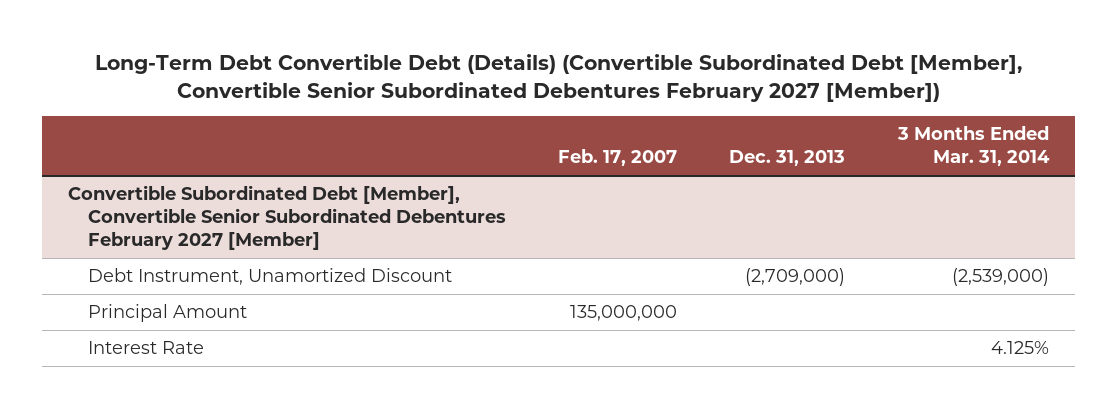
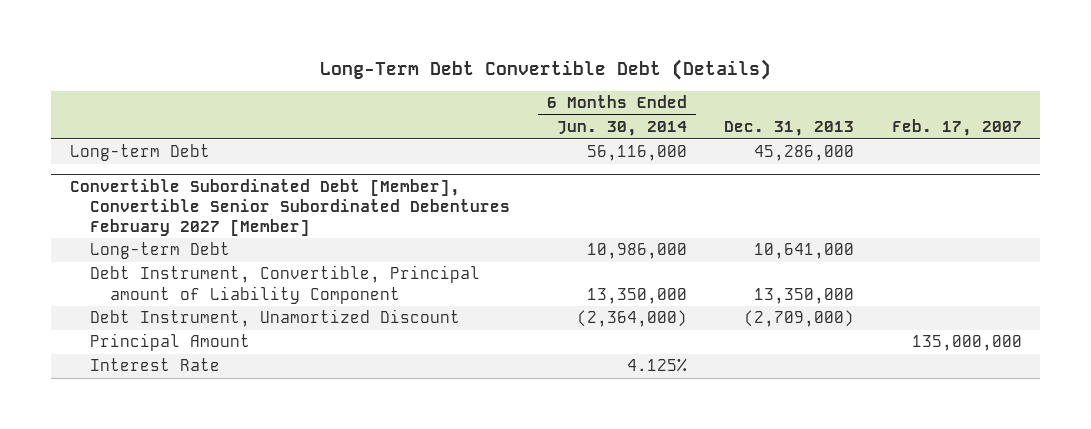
- Long-Term Debt Convertible Debt (Details) (Convertible Subordinated Debt [Member], Convertible Senior Subordinated Debentures February 2027 [Member])
+ Long-Term Debt Convertible Debt (Details)
- | Feb. 17, 2007 | Dec. 31, 2013 | 3 Months Ended Mar. 31, 2014
+ | 6 Months Ended Jun. 30, 2014 | Dec. 31, 2013 | Feb. 17, 2007
+ Long-term Debt | 56,116,000 | 45,286,000 |
@ Convertible Subordinated Debt [Member], Convertible Senior Subordinated Debentures February 2027 [Member]
+ Long-term Debt | 10,986,000 | 10,641,000 |
+ Debt Instrument, Convertible, Principal amount of Liability Component | 13,350,000 | 13,350,000 |

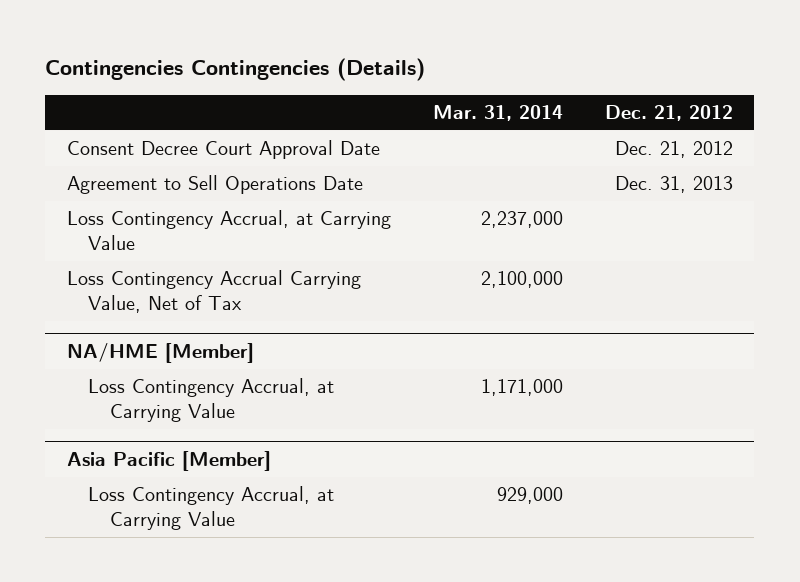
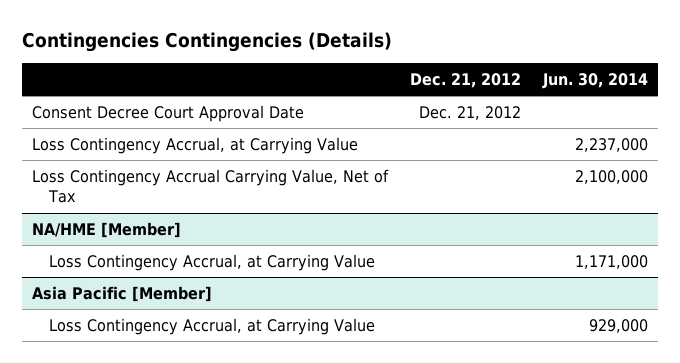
- | Mar. 31, 2014 | Dec. 21, 2012
+ | Dec. 21, 2012 | Jun. 30, 2014
- Agreement to Sell Operations Date | | Dec. 31, 2013

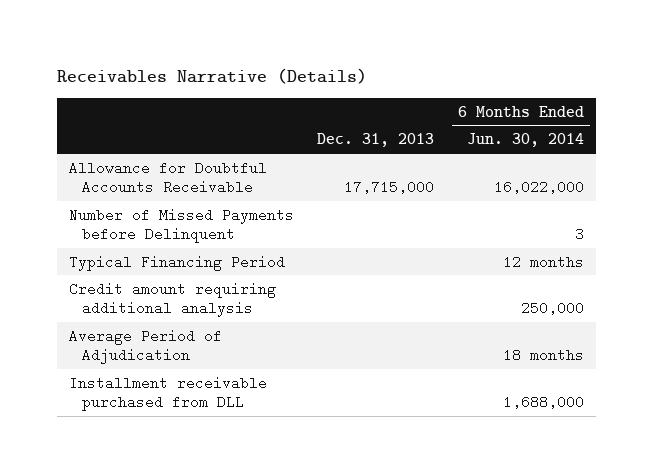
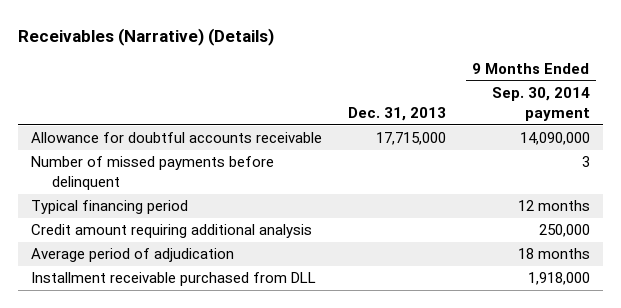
- Receivables Narrative (Details)
+ Receivables (Narrative) (Details)
- | Dec. 31, 2013 | 6 Months Ended Jun. 30, 2014
+ | Dec. 31, 2013 | 9 Months Ended Sep. 30, 2014 payment
- Allowance for Doubtful Accounts Receivable | 17,715,000 | 16,022,000
- Number of Missed Payments before Delinquent | | 3
- Typical Financing Period | | 12 months
+ Allowance for doubtful accounts receivable | 17,715,000 | 14,090,000
+ Number of missed payments before delinquent | | 3
+ Typical financing period | | 12 months
- Average Period of Adjudication | | 18 months
+ Average period of adjudication | | 18 months

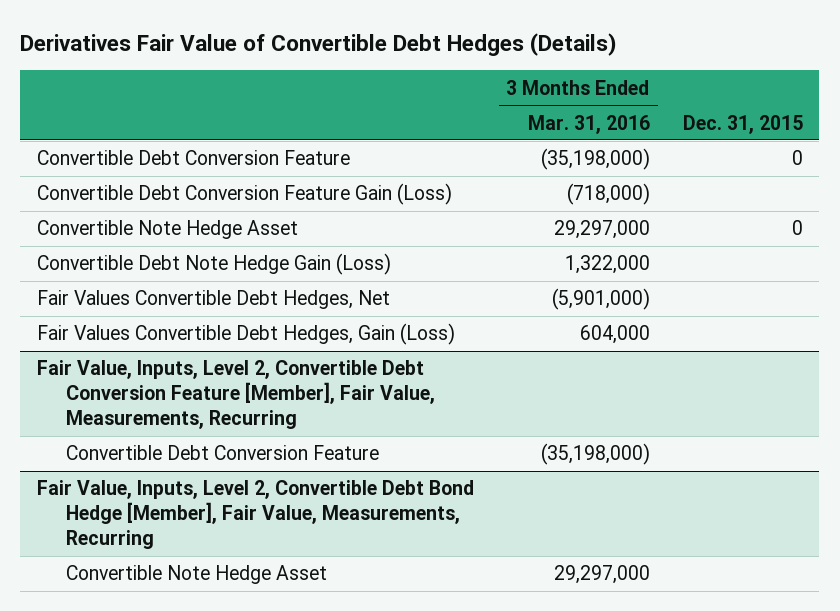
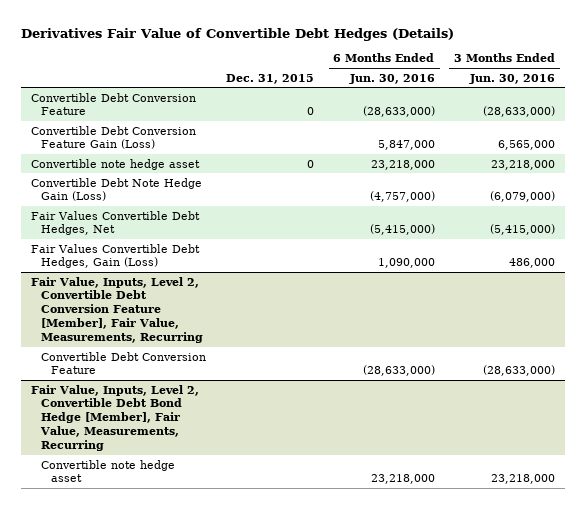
- | 3 Months Ended Mar. 31, 2016 | Dec. 31, 2015
+ | Dec. 31, 2015 | 6 Months Ended Jun. 30, 2016 | 3 Months Ended Jun. 30, 2016
- Convertible Note Hedge Asset | 29,297,000 | 0
+ Convertible note hedge asset | 0 | 23,218,000 | 23,218,000
@ Fair Value, Inputs, Level 2, Convertible Debt Bond Hedge [Member], Fair Value, Measurements, Recurring
- Convertible Note Hedge Asset | 29,297,000 |
+ Convertible note hedge asset | | 23,218,000 | 23,218,000

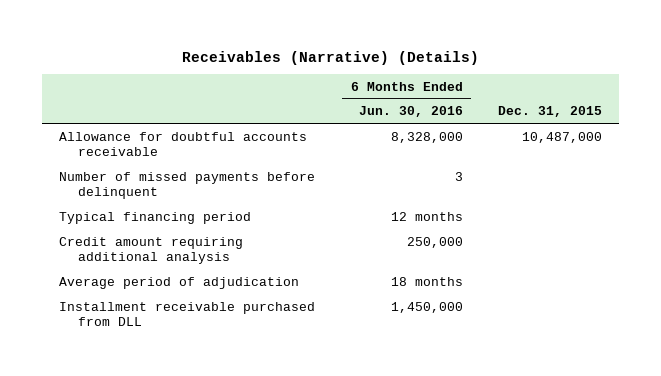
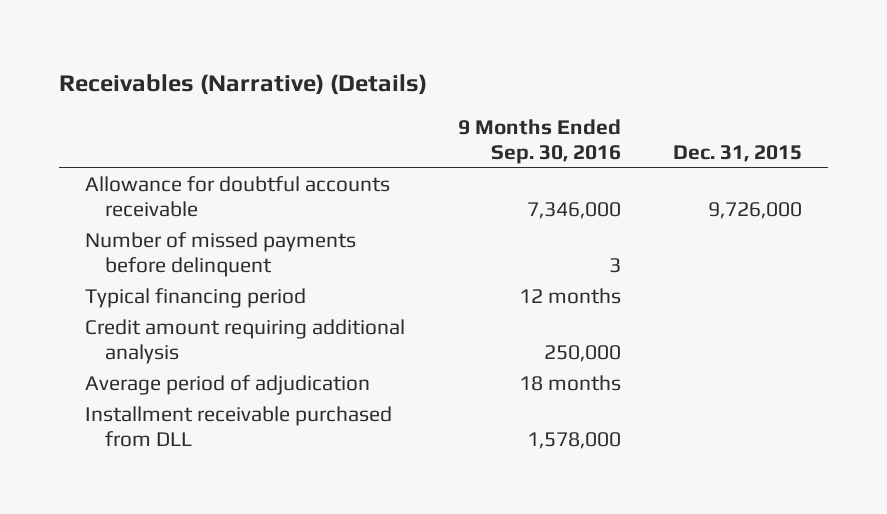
- | 6 Months Ended Jun. 30, 2016 | Dec. 31, 2015
+ | 9 Months Ended Sep. 30, 2016 | Dec. 31, 2015
- Allowance for doubtful accounts receivable | 8,328,000 | 10,487,000
+ Allowance for doubtful accounts receivable | 7,346,000 | 9,726,000

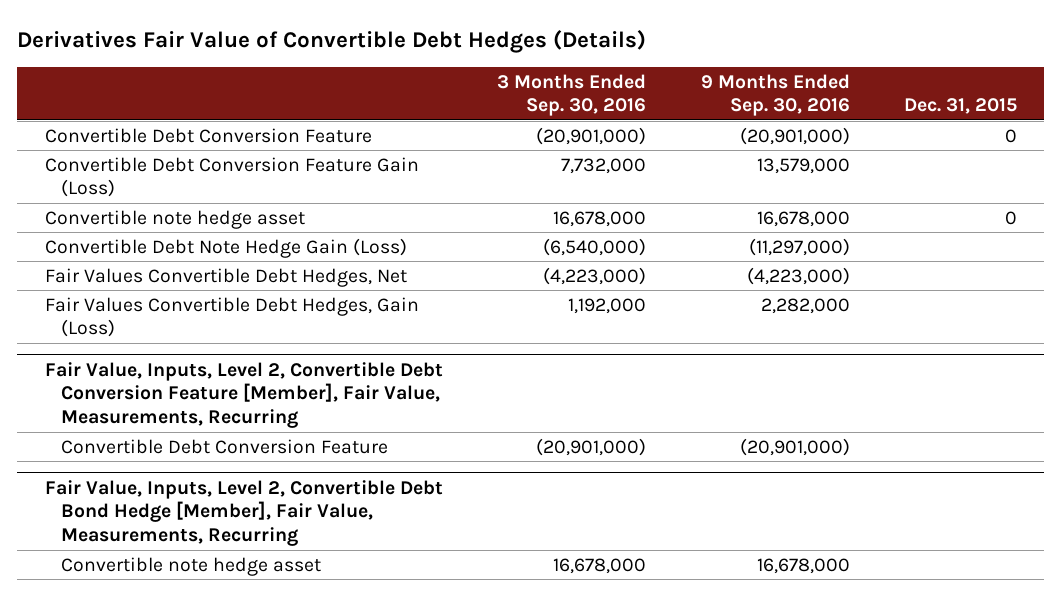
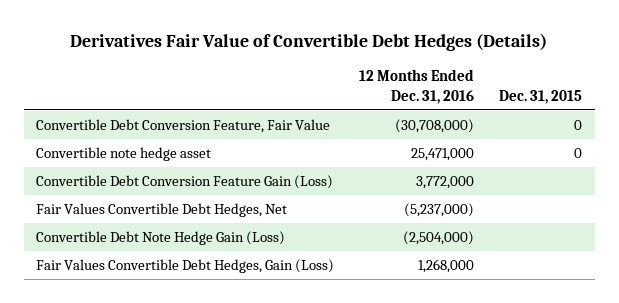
- | 3 Months Ended Sep. 30, 2016 | 9 Months Ended Sep. 30, 2016 | Dec. 31, 2015
+ | 12 Months Ended Dec. 31, 2016 | Dec. 31, 2015
- Convertible Debt Conversion Feature | (20,901,000) | (20,901,000) | 0
+ Convertible Debt Conversion Feature, Fair Value | (30,708,000) | 0
moved down: Convertible Debt Conversion Feature Gain (Loss) | 3,772,000 |
moved down: Convertible Debt Note Hedge Gain (Loss) | (2,504,000) |
- Fair Value, Inputs, Level 2, Convertible Debt Conversion Feature [Member], Fair Value, Measurements, Recurring
- Convertible Debt Conversion Feature | (20,901,000) | (20,901,000) |
- Fair Value, Inputs, Level 2, Convertible Debt Bond Hedge [Member], Fair Value, Measurements, Recurring
- Convertible note hedge asset | 16,678,000 | 16,678,000 |

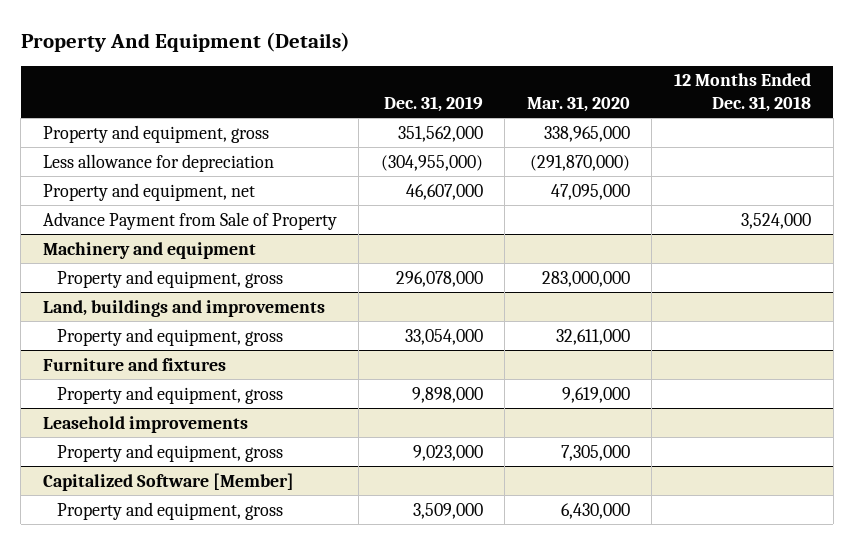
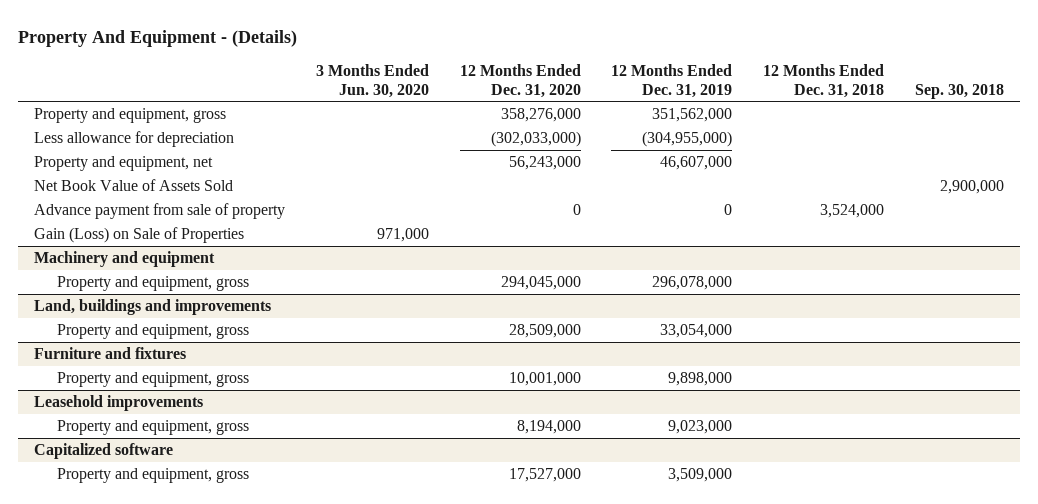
- Property And Equipment (Details)
+ Property And Equipment - (Details)
- | Dec. 31, 2019 | Mar. 31, 2020 | 12 Months Ended Dec. 31, 2018
+ | 3 Months Ended Jun. 30, 2020 | 12 Months Ended Dec. 31, 2020 | 12 Months Ended Dec. 31, 2019 | 12 Months Ended Dec. 31, 2018 | Sep. 30, 2018
- Advance Payment from Sale of Property | | | 3,524,000
+ Net Book Value of Assets Sold | | | | | 2,900,000
+ Advance payment from sale of property | | 0 | 0 | 3,524,000 |
+ Gain (Loss) on Sale of Properties | 971,000 | | | |
- Capitalized Software [Member]
+ Capitalized software

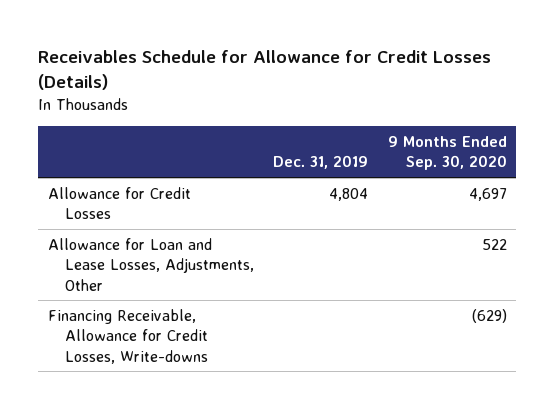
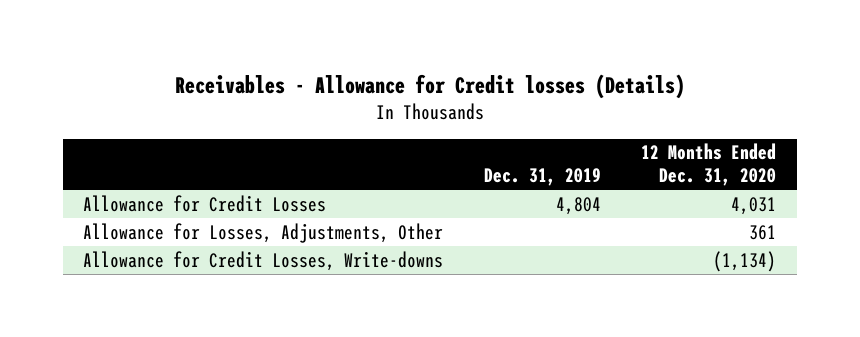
- Receivables Schedule for Allowance for Credit Losses (Details)
+ Receivables - Allowance for Credit losses (Details)
- | Dec. 31, 2019 | 9 Months Ended Sep. 30, 2020
+ | Dec. 31, 2019 | 12 Months Ended Dec. 31, 2020
- Allowance for Loan and Lease Losses, Adjustments, Other | | 522
- Financing Receivable, Allowance for Credit Losses, Write-downs | | (629)
+ Allowance for Losses, Adjustments, Other | | 361
+ Allowance for Credit Losses, Write-downs | | (1,134)

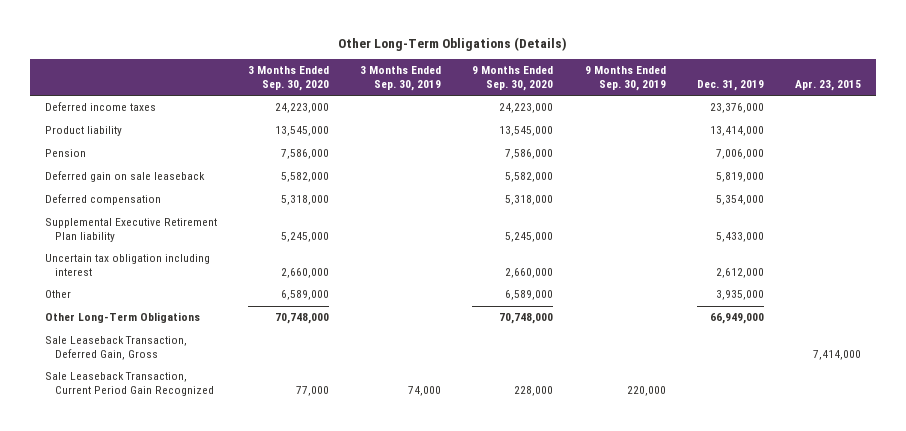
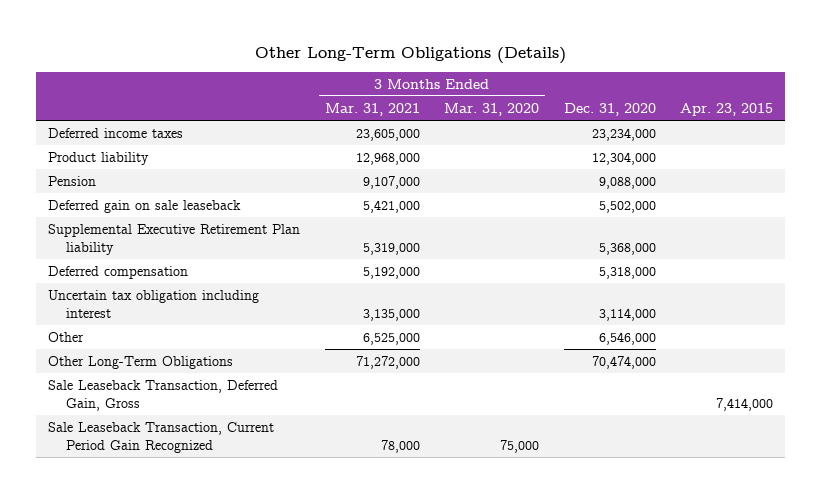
- | 3 Months Ended Sep. 30, 2020 | 3 Months Ended Sep. 30, 2019 | 9 Months Ended Sep. 30, 2020 | 9 Months Ended Sep. 30, 2019 | Dec. 31, 2019 | Apr. 23, 2015
+ | 3 Months Ended Mar. 31, 2021 | 3 Months Ended Mar. 31, 2020 | Dec. 31, 2020 | Apr. 23, 2015
moved down: Deferred compensation | 5,192,000 | | 5,318,000 |

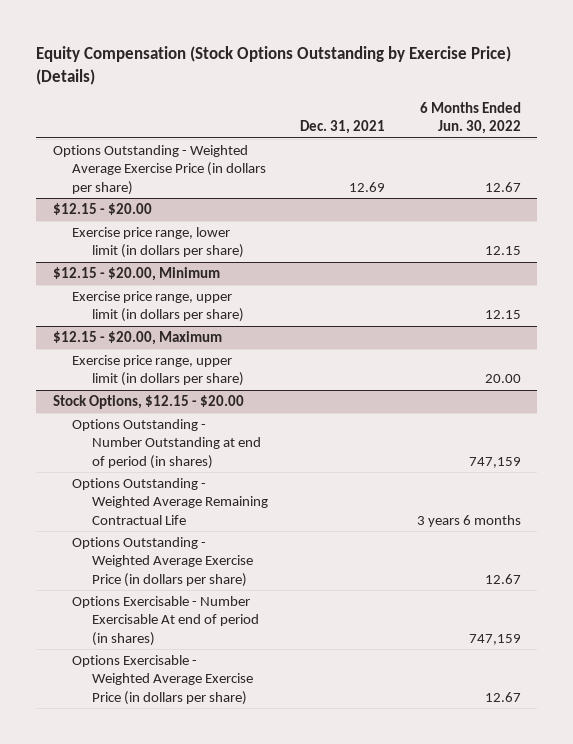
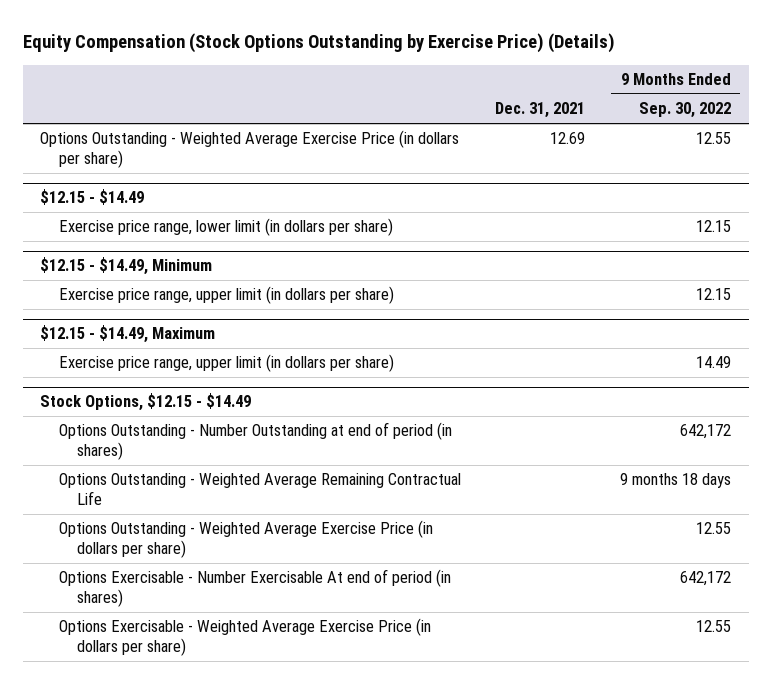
- | Dec. 31, 2021 | 6 Months Ended Jun. 30, 2022
+ | Dec. 31, 2021 | 9 Months Ended Sep. 30, 2022
- $12.15 - $20.00
+ $12.15 - $14.49
- $12.15 - $20.00, Minimum
- Exercise price range, upper limit (in dollars per share) | | 12.15
- $12.15 - $20.00, Maximum
- Exercise price range, upper limit (in dollars per share) | | 20.00
- Stock Options, $12.15 - $20.00
+ $12.15 - $14.49, Minimum
+ Exercise price range, upper limit (in dollars per share) | | 12.15
+ $12.15 - $14.49, Maximum
+ Exercise price range, upper limit (in dollars per share) | | 14.49
+ Stock Options, $12.15 - $14.49

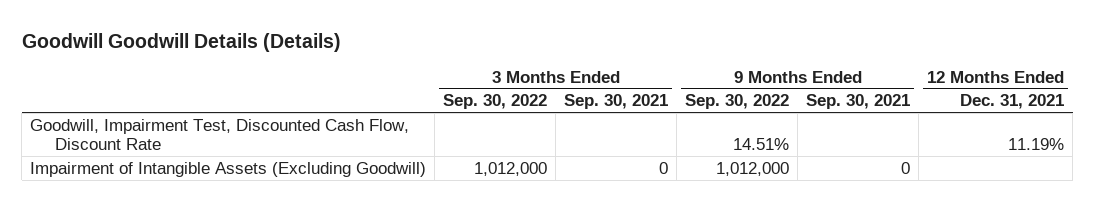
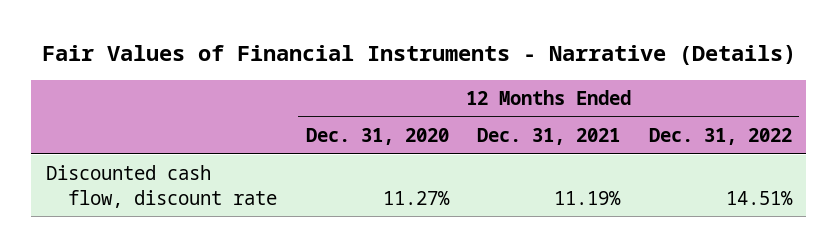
- Goodwill Goodwill Details (Details)
+ Fair Values of Financial Instruments - Narrative (Details)
- | 3 Months Ended Sep. 30, 2022 | 3 Months Ended Sep. 30, 2021 | 9 Months Ended Sep. 30, 2022 | 9 Months Ended Sep. 30, 2021 | 12 Months Ended Dec. 31, 2021
+ | 12 Months Ended Dec. 31, 2020 | 12 Months Ended Dec. 31, 2021 | 12 Months Ended Dec. 31, 2022
- Goodwill, Impairment Test, Discounted Cash Flow, Discount Rate | | | 14.51% | | 11.19%
- Impairment of Intangible Assets (Excluding Goodwill) | 1,012,000 | 0 | 1,012,000 | 0 |
+ Discounted cash flow, discount rate | 11.27% | 11.19% | 14.51%

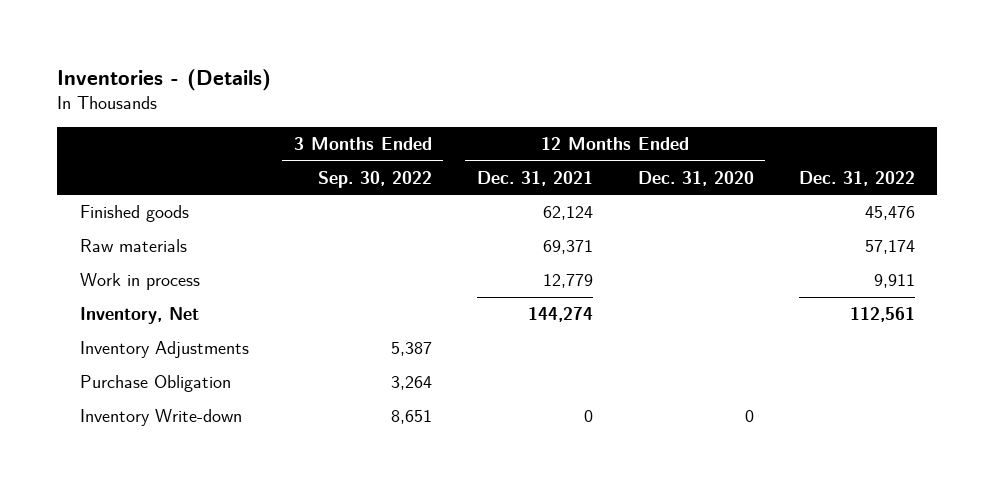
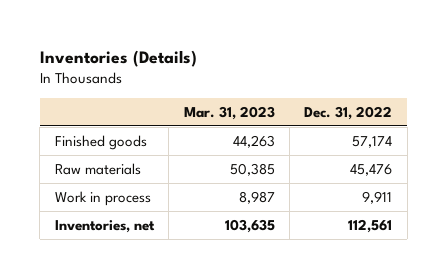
- Inventories - (Details)
+ Inventories (Details)
- | 3 Months Ended Sep. 30, 2022 | 12 Months Ended Dec. 31, 2021 | 12 Months Ended Dec. 31, 2020 | Dec. 31, 2022
+ | Mar. 31, 2023 | Dec. 31, 2022
- Finished goods | | 62,124 | | 45,476
- Raw materials | | 69,371 | | 57,174
+ Finished goods | 44,263 | 57,174
+ Raw materials | 50,385 | 45,476
- Inventory, Net | | 144,274 | | 112,561
- Inventory Adjustments | 5,387 | | |
- Purchase Obligation | 3,264 | | |
- Inventory Write-down | 8,651 | 0 | 0 |
+ Inventories, net | 103,635 | 112,561

